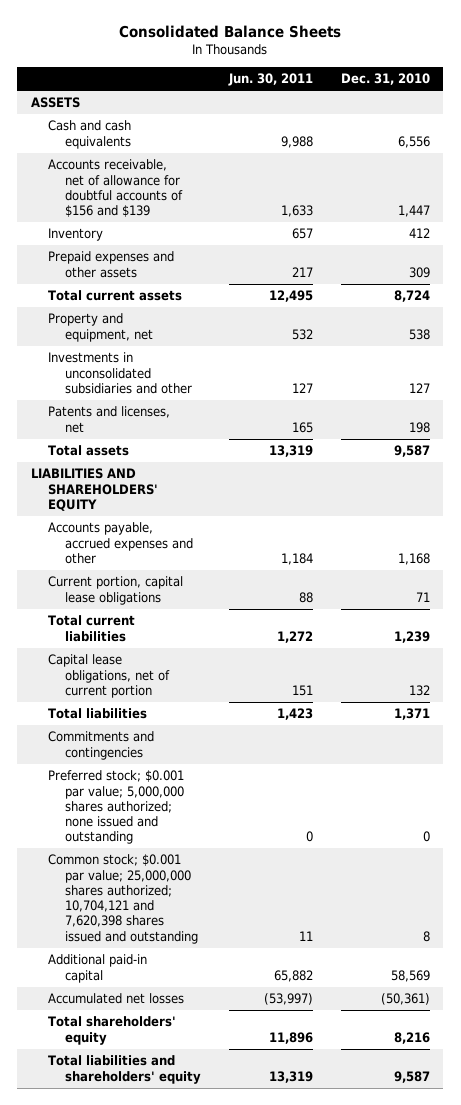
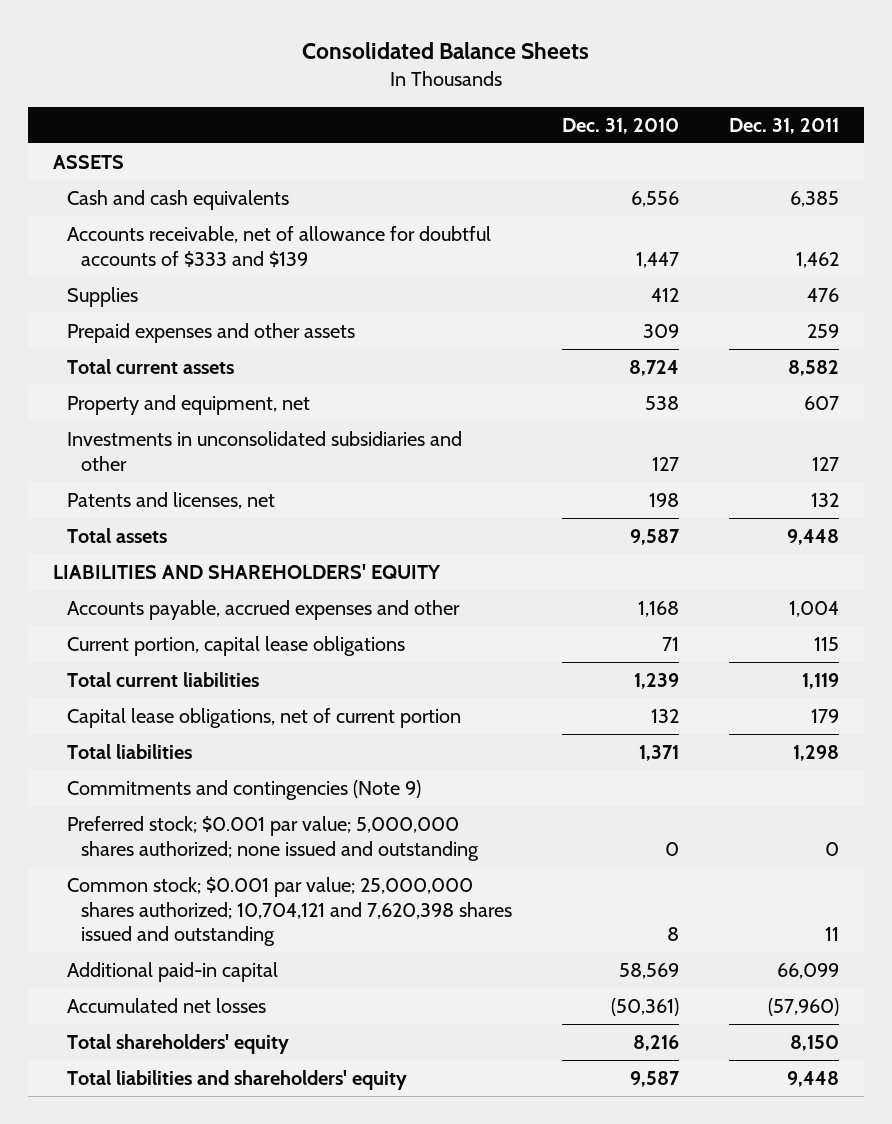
- | Jun. 30, 2011 | Dec. 31, 2010
+ | Dec. 31, 2010 | Dec. 31, 2011
- Accounts receivable, net of allowance for doubtful accounts of $156 and $139 | 1,633 | 1,447
- Inventory | 657 | 412
+ Accounts receivable, net of allowance for doubtful accounts of $333 and $139 | 1,447 | 1,462
+ Supplies | 412 | 476
- Commitments and contingencies
+ Commitments and contingencies (Note 9)

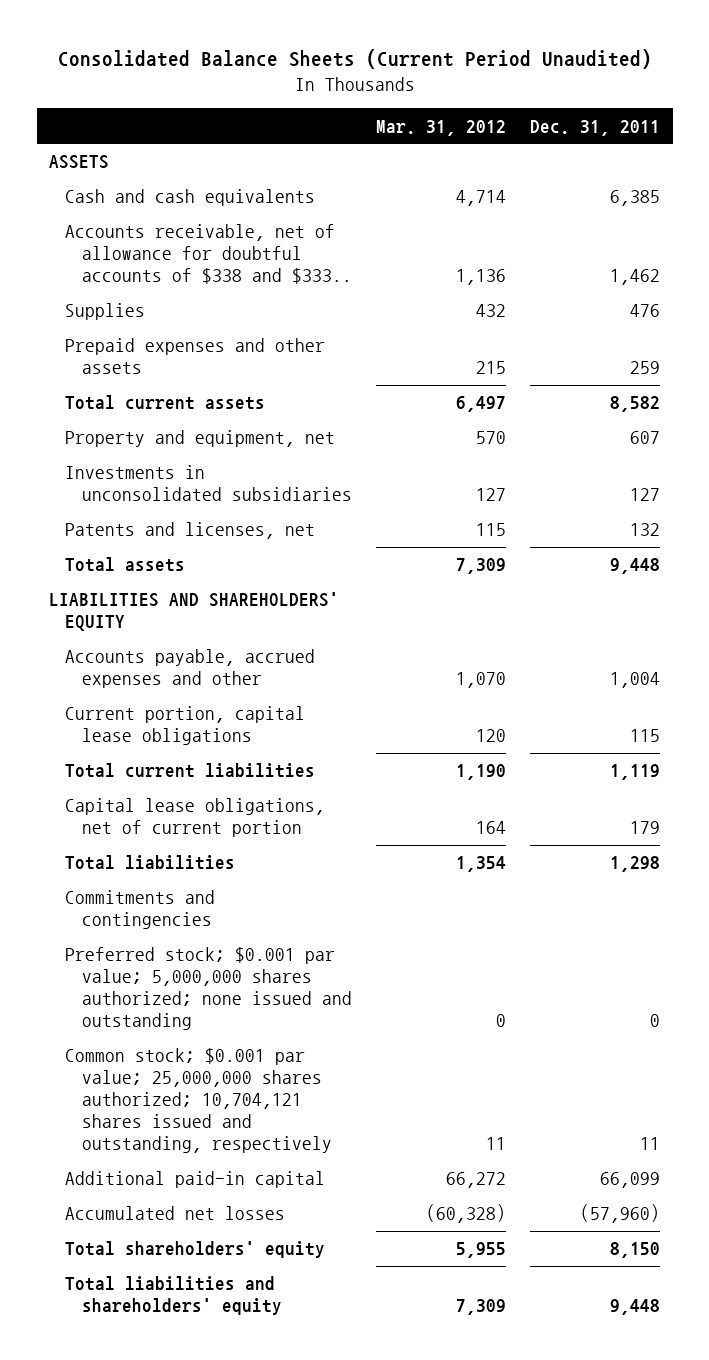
- Consolidated Balance Sheets
+ Consolidated Balance Sheets (Current Period Unaudited)
- | Dec. 31, 2010 | Dec. 31, 2011
+ | Mar. 31, 2012 | Dec. 31, 2011
- Accounts receivable, net of allowance for doubtful accounts of $333 and $139 | 1,447 | 1,462
+ Accounts receivable, net of allowance for doubtful accounts of $338 and $333.. | 1,136 | 1,462
- Investments in unconsolidated subsidiaries and other | 127 | 127
+ Investments in unconsolidated subsidiaries | 127 | 127
- Commitments and contingencies (Note 9)
+ Commitments and contingencies
- Common stock; $0.001 par value; 25,000,000 shares authorized; 10,704,121 and 7,620,398 shares issued and outstanding | 8 | 11
+ Common stock; $0.001 par value; 25,000,000 shares authorized; 10,704,121 shares issued and outstanding, respectively | 11 | 11

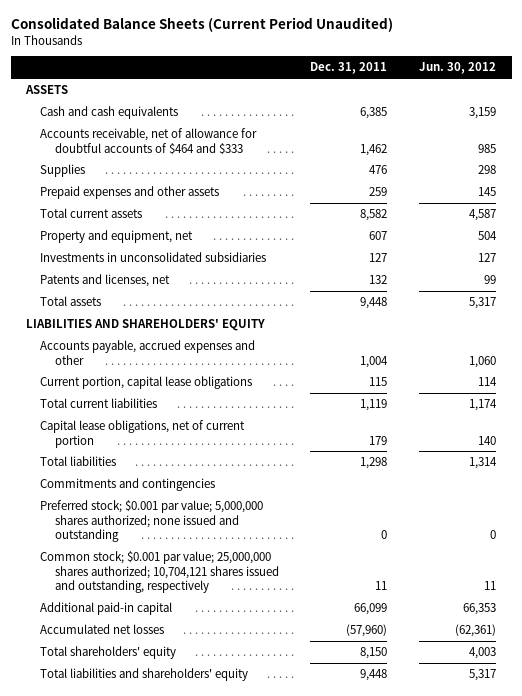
- | Mar. 31, 2012 | Dec. 31, 2011
+ | Dec. 31, 2011 | Jun. 30, 2012
- Accounts receivable, net of allowance for doubtful accounts of $338 and $333.. | 1,136 | 1,462
+ Accounts receivable, net of allowance for doubtful accounts of $464 and $333 | 1,462 | 985

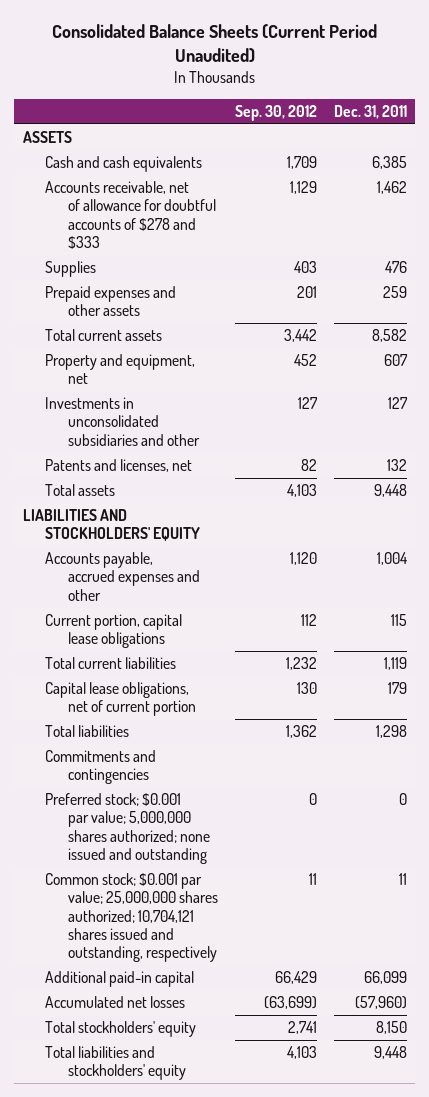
- | Dec. 31, 2011 | Jun. 30, 2012
+ | Sep. 30, 2012 | Dec. 31, 2011
- Accounts receivable, net of allowance for doubtful accounts of $464 and $333 | 1,462 | 985
+ Accounts receivable, net of allowance for doubtful accounts of $278 and $333 | 1,129 | 1,462
- Investments in unconsolidated subsidiaries | 127 | 127
+ Investments in unconsolidated subsidiaries and other | 127 | 127
- LIABILITIES AND SHAREHOLDERS' EQUITY
+ LIABILITIES AND STOCKHOLDERS' EQUITY
- Total shareholders' equity | 8,150 | 4,003
- Total liabilities and shareholders' equity | 9,448 | 5,317
+ Total stockholders' equity | 2,741 | 8,150
+ Total liabilities and stockholders' equity | 4,103 | 9,448

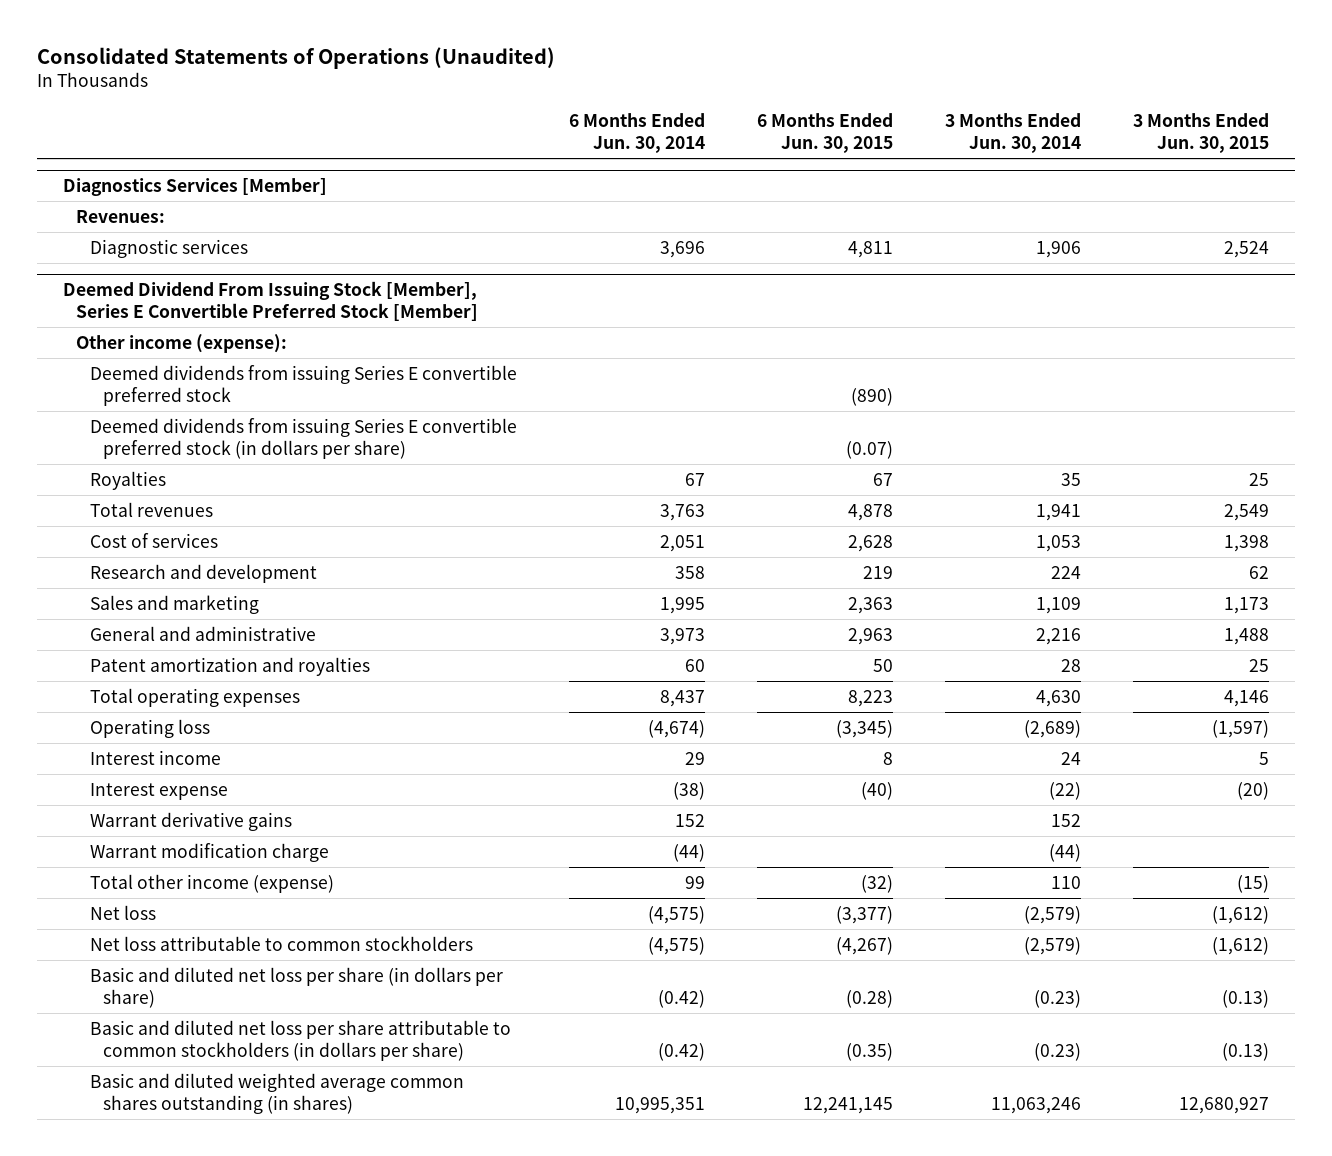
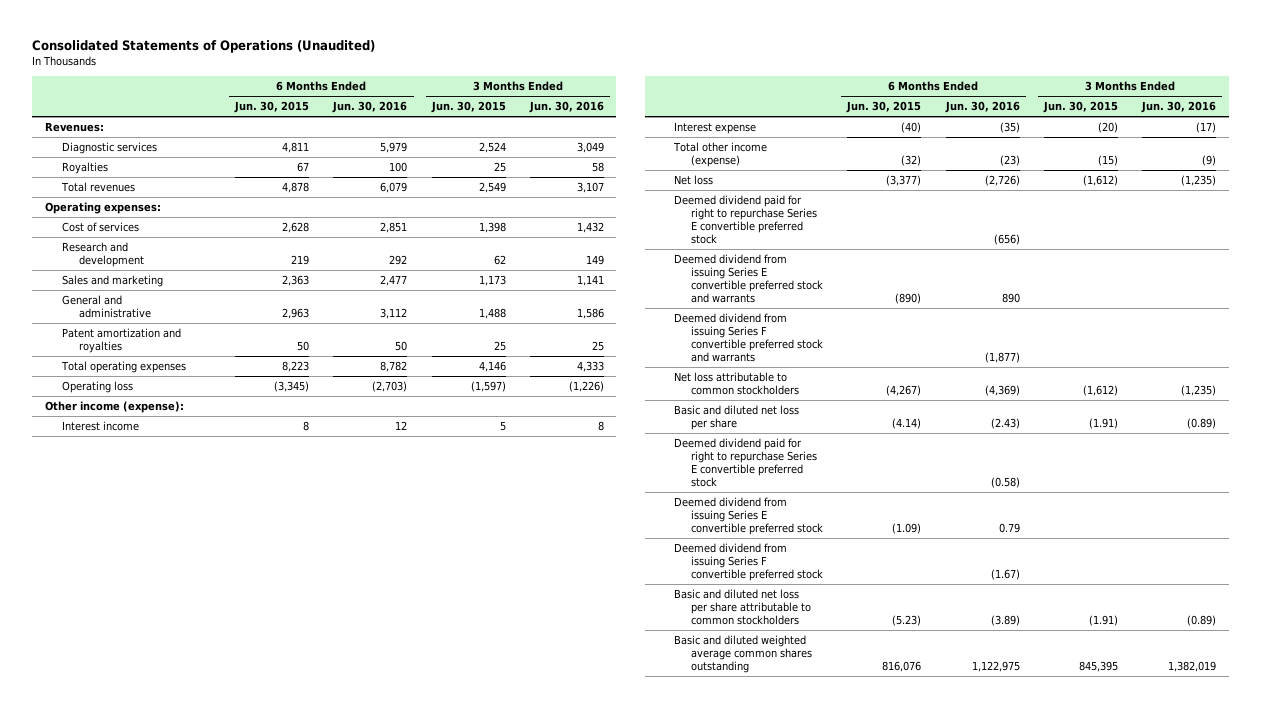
- | 6 Months Ended Jun. 30, 2014 | 6 Months Ended Jun. 30, 2015 | 3 Months Ended Jun. 30, 2014 | 3 Months Ended Jun. 30, 2015
+ | 6 Months Ended Jun. 30, 2015 | 6 Months Ended Jun. 30, 2016 | 3 Months Ended Jun. 30, 2015 | 3 Months Ended Jun. 30, 2016
- Diagnostics Services [Member]
- Deemed Dividend From Issuing Stock [Member], Series E Convertible Preferred Stock [Member]
- Other income (expense):
- Deemed dividends from issuing Series E convertible preferred stock | | (890) | |
- Deemed dividends from issuing Series E convertible preferred stock (in dollars per share) | | (0.07) | |
+ Operating expenses:
+ Other income (expense):
- Warrant derivative gains | 152 | | 152 |
- Warrant modification charge | (44) | | (44) |
+ Deemed dividend paid for right to repurchase Series E convertible preferred stock | | (656) | |
+ Deemed dividend from issuing Series E convertible preferred stock and warrants | (890) | 890 | |
+ Deemed dividend from issuing Series F convertible preferred stock and warrants | | (1,877) | |
- Basic and diluted net loss per share (in dollars per share) | (0.42) | (0.28) | (0.23) | (0.13)
- Basic and diluted net loss per share attributable to common stockholders (in dollars per share) | (0.42) | (0.35) | (0.23) | (0.13)
- Basic and diluted weighted average common shares outstanding (in shares) | 10,995,351 | 12,241,145 | 11,063,246 | 12,680,927
+ Basic and diluted net loss per share | (4.14) | (2.43) | (1.91) | (0.89)
+ Deemed dividend paid for right to repurchase Series E convertible preferred stock | | (0.58) | |
+ Deemed dividend from issuing Series E convertible preferred stock | (1.09) | 0.79 | |
+ Deemed dividend from issuing Series F convertible preferred stock | | (1.67) | |
+ Basic and diluted net loss per share attributable to common stockholders | (5.23) | (3.89) | (1.91) | (0.89)
+ Basic and diluted weighted average common shares outstanding | 816,076 | 1,122,975 | 845,395 | 1,382,019

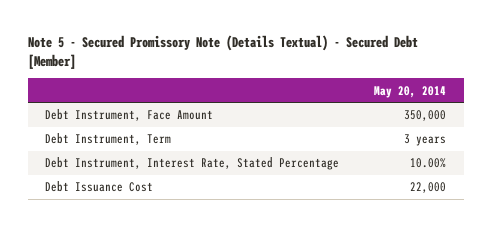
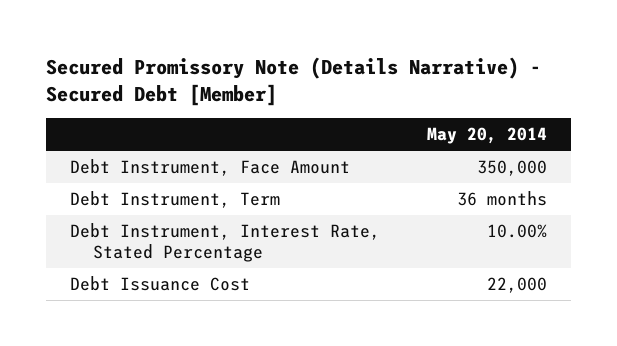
- Note 5 - Secured Promissory Note (Details Textual) - Secured Debt [Member]
+ Secured Promissory Note (Details Narrative) - Secured Debt [Member]
- Debt Instrument, Term | 3 years
+ Debt Instrument, Term | 36 months

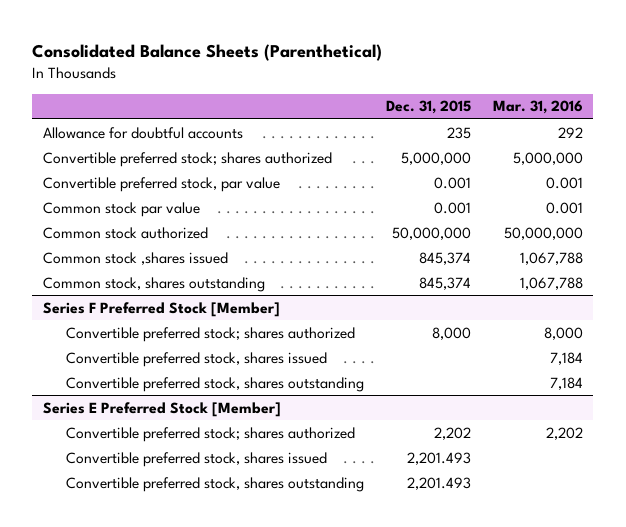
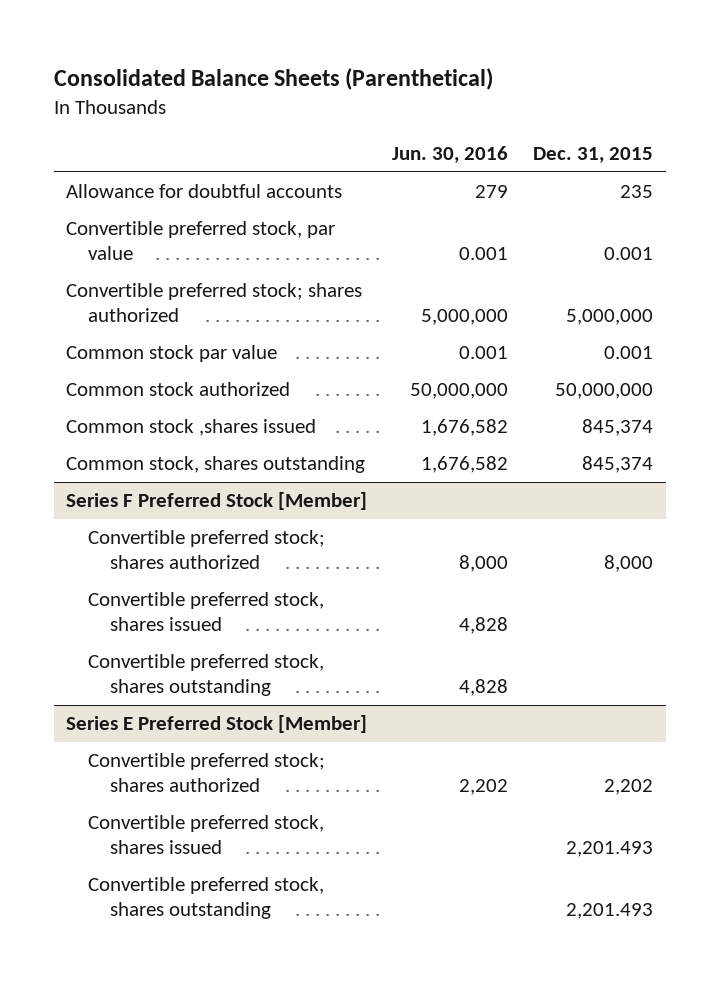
- | Dec. 31, 2015 | Mar. 31, 2016
+ | Jun. 30, 2016 | Dec. 31, 2015
moved down: Convertible preferred stock; shares authorized | 5,000,000 | 5,000,000

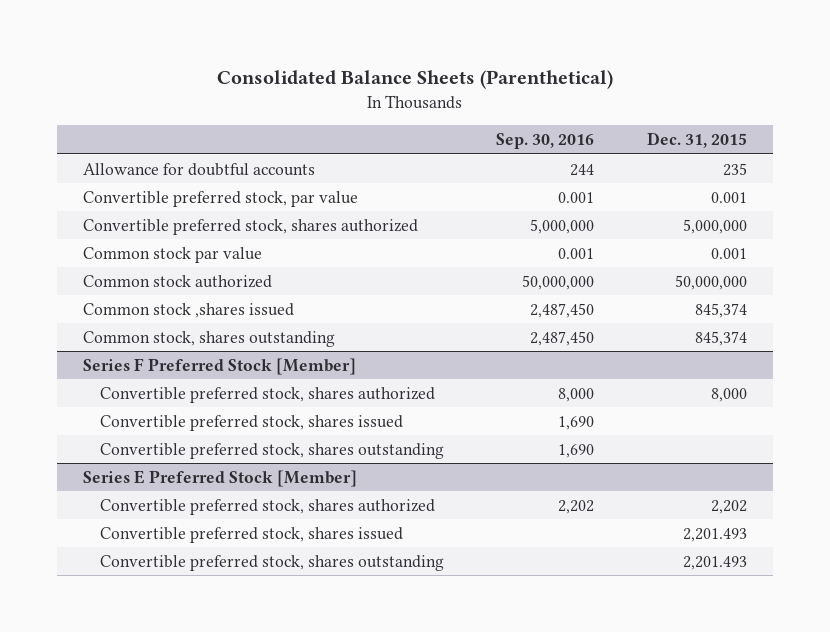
- | Jun. 30, 2016 | Dec. 31, 2015
+ | Sep. 30, 2016 | Dec. 31, 2015
- Convertible preferred stock; shares authorized | 5,000,000 | 5,000,000
+ Convertible preferred stock, shares authorized | 5,000,000 | 5,000,000
@ Series F Preferred Stock [Member]
- Convertible preferred stock; shares authorized | 8,000 | 8,000
+ Convertible preferred stock, shares authorized | 8,000 | 8,000
@ Series E Preferred Stock [Member]
- Convertible preferred stock; shares authorized | 2,202 | 2,202
+ Convertible preferred stock, shares authorized | 2,202 | 2,202

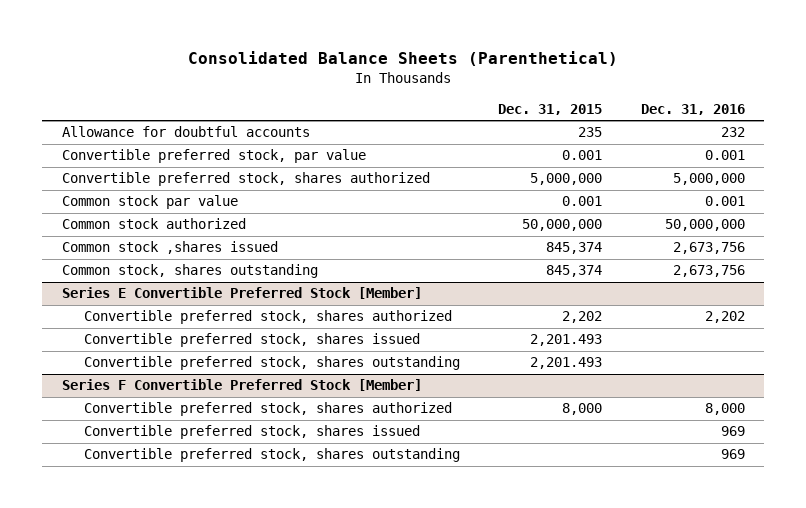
- | Sep. 30, 2016 | Dec. 31, 2015
+ | Dec. 31, 2015 | Dec. 31, 2016
- Series F Preferred Stock [Member]
- Convertible preferred stock, shares authorized | 8,000 | 8,000
- Convertible preferred stock, shares issued | 1,690 |
- Convertible preferred stock, shares outstanding | 1,690 |
- Series E Preferred Stock [Member]
+ Series E Convertible Preferred Stock [Member]
+ Series F Convertible Preferred Stock [Member]
+ Convertible preferred stock, shares authorized | 8,000 | 8,000
+ Convertible preferred stock, shares issued | | 969
+ Convertible preferred stock, shares outstanding | | 969

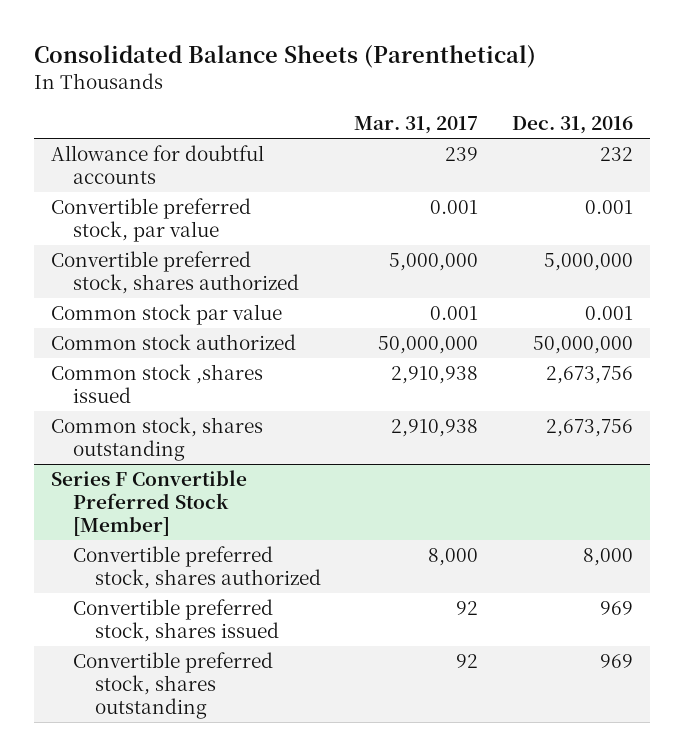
- | Dec. 31, 2015 | Dec. 31, 2016
+ | Mar. 31, 2017 | Dec. 31, 2016
- Series E Convertible Preferred Stock [Member]
- Convertible preferred stock, shares authorized | 2,202 | 2,202
- Convertible preferred stock, shares issued | 2,201.493 |
- Convertible preferred stock, shares outstanding | 2,201.493 |

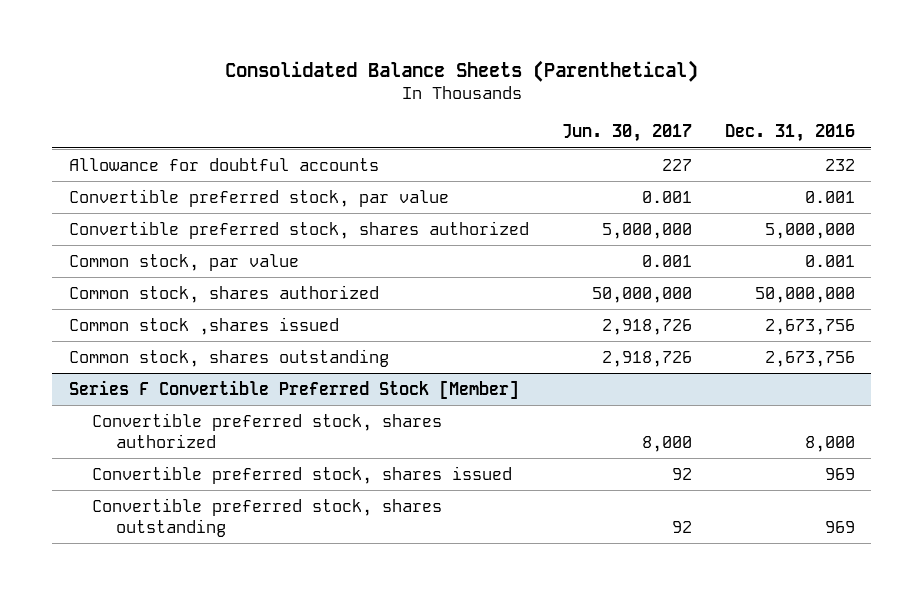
- | Mar. 31, 2017 | Dec. 31, 2016
+ | Jun. 30, 2017 | Dec. 31, 2016
- Common stock par value | 0.001 | 0.001
- Common stock authorized | 50,000,000 | 50,000,000
+ Common stock, par value | 0.001 | 0.001
+ Common stock, shares authorized | 50,000,000 | 50,000,000

